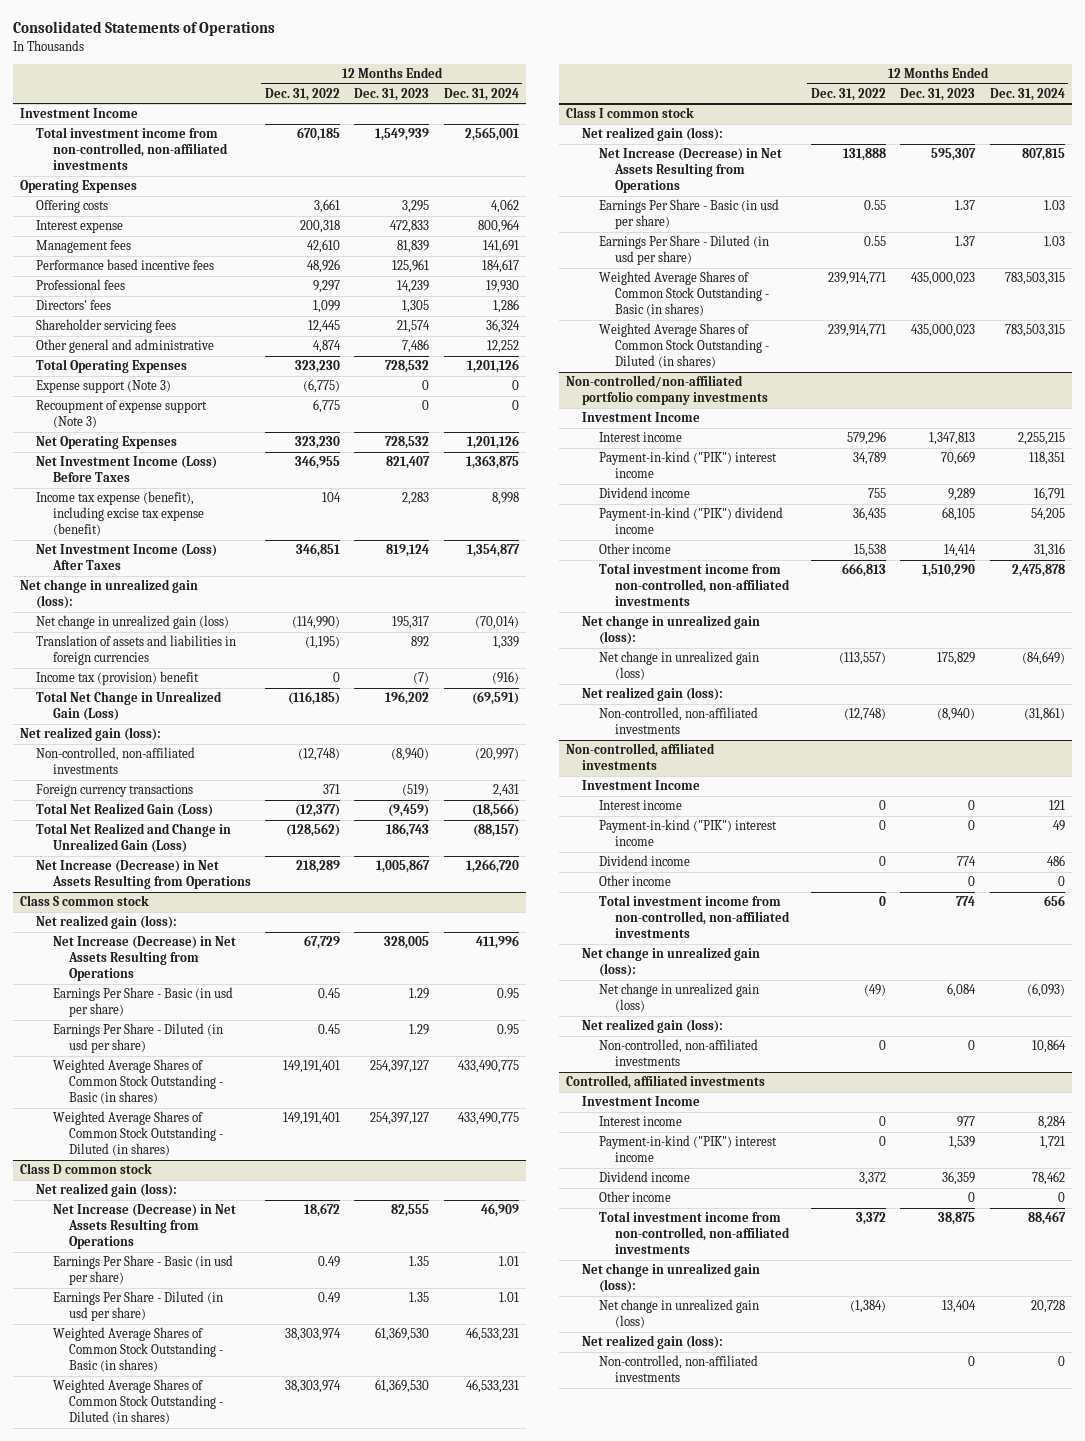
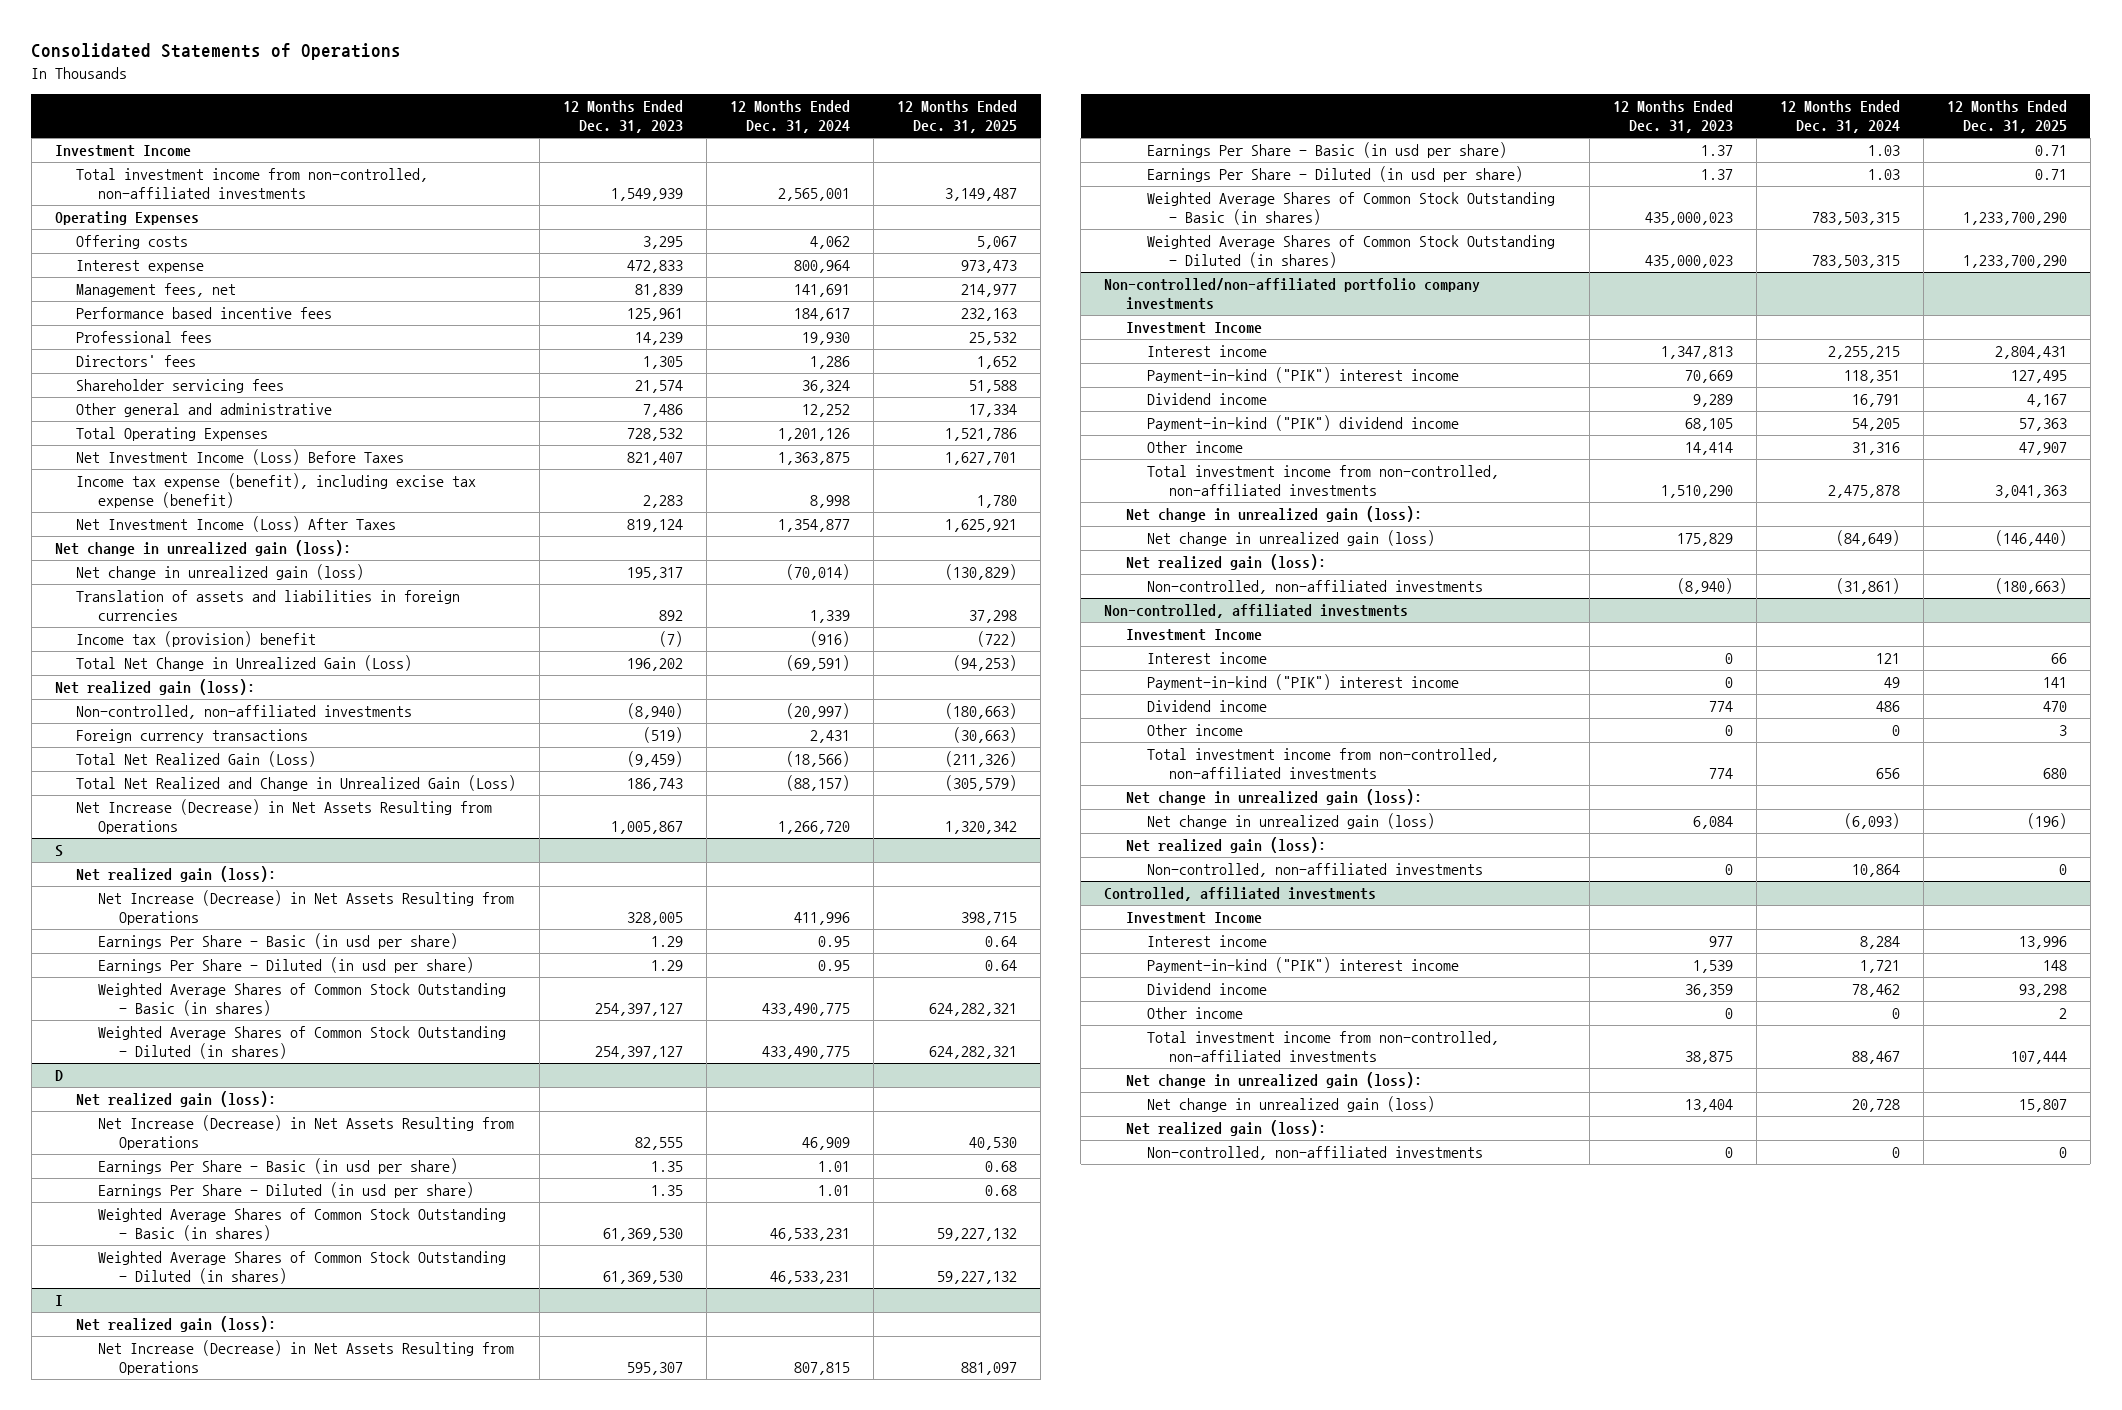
- | 12 Months Ended Dec. 31, 2022 | 12 Months Ended Dec. 31, 2023 | 12 Months Ended Dec. 31, 2024
+ | 12 Months Ended Dec. 31, 2023 | 12 Months Ended Dec. 31, 2024 | 12 Months Ended Dec. 31, 2025
- Management fees | 42,610 | 81,839 | 141,691
+ Management fees, net | 81,839 | 141,691 | 214,977
- Expense support (Note 3) | (6,775) | 0 | 0
- Recoupment of expense support (Note 3) | 6,775 | 0 | 0
- Net Operating Expenses | 323,230 | 728,532 | 1,201,126
- Class S common stock
+ S
- Class D common stock
+ D
- Class I common stock
+ I

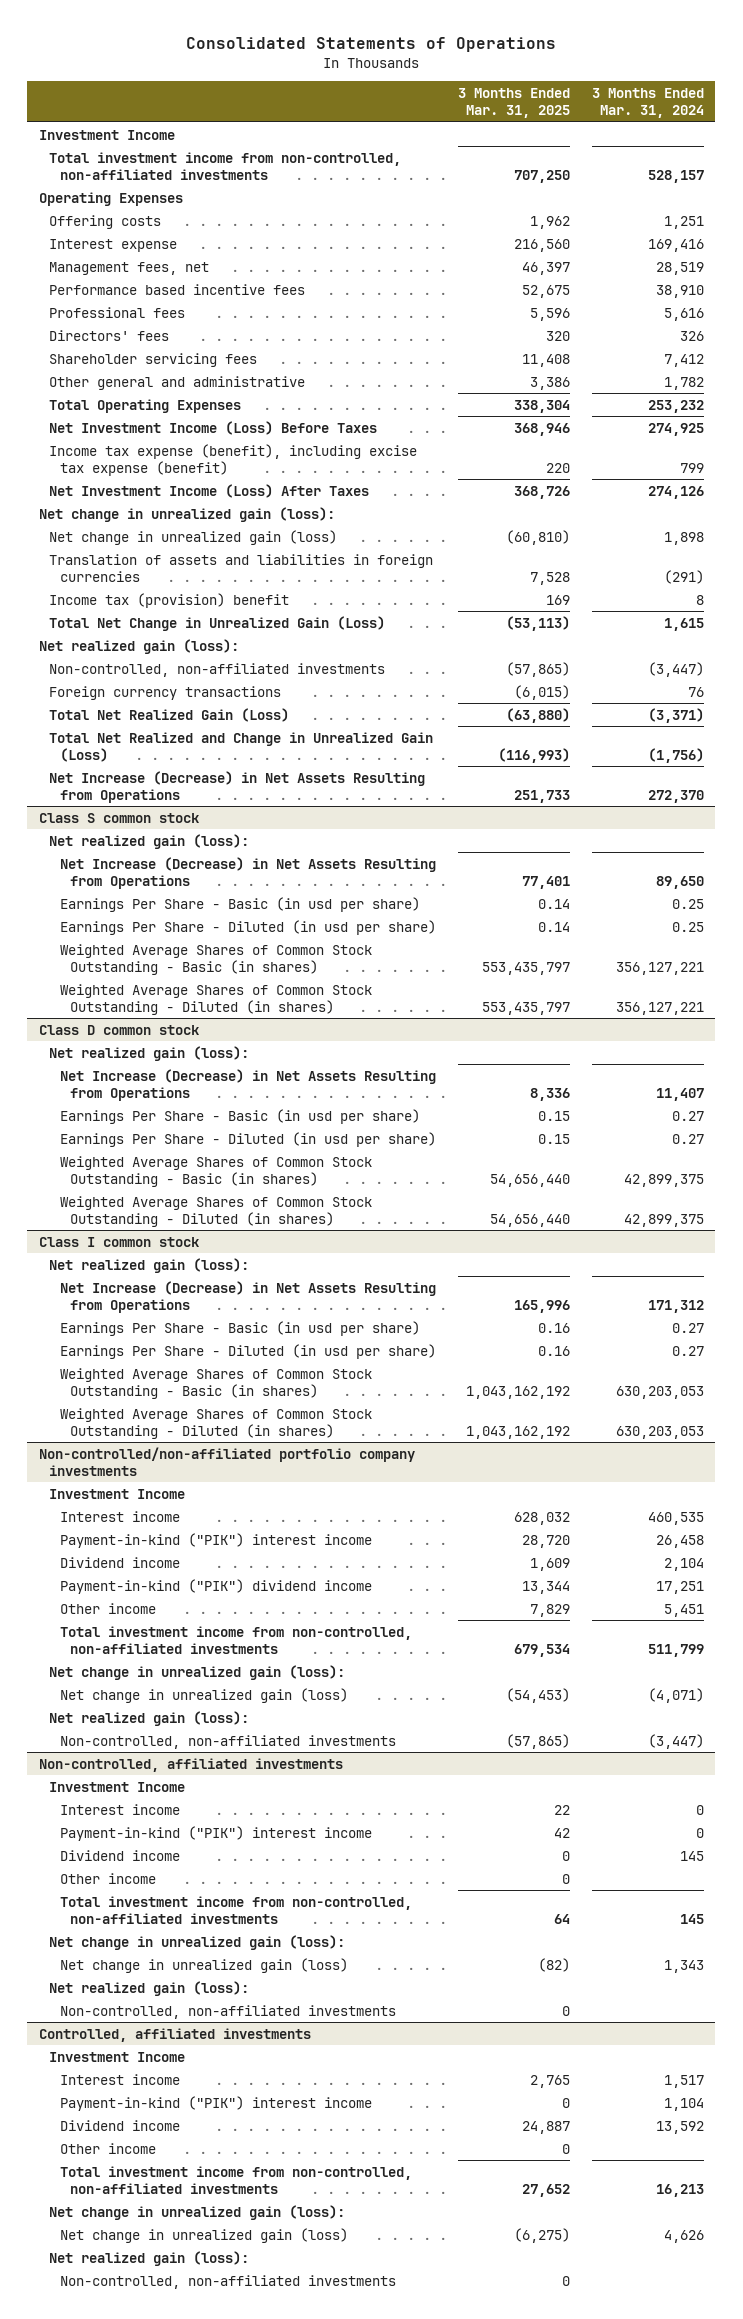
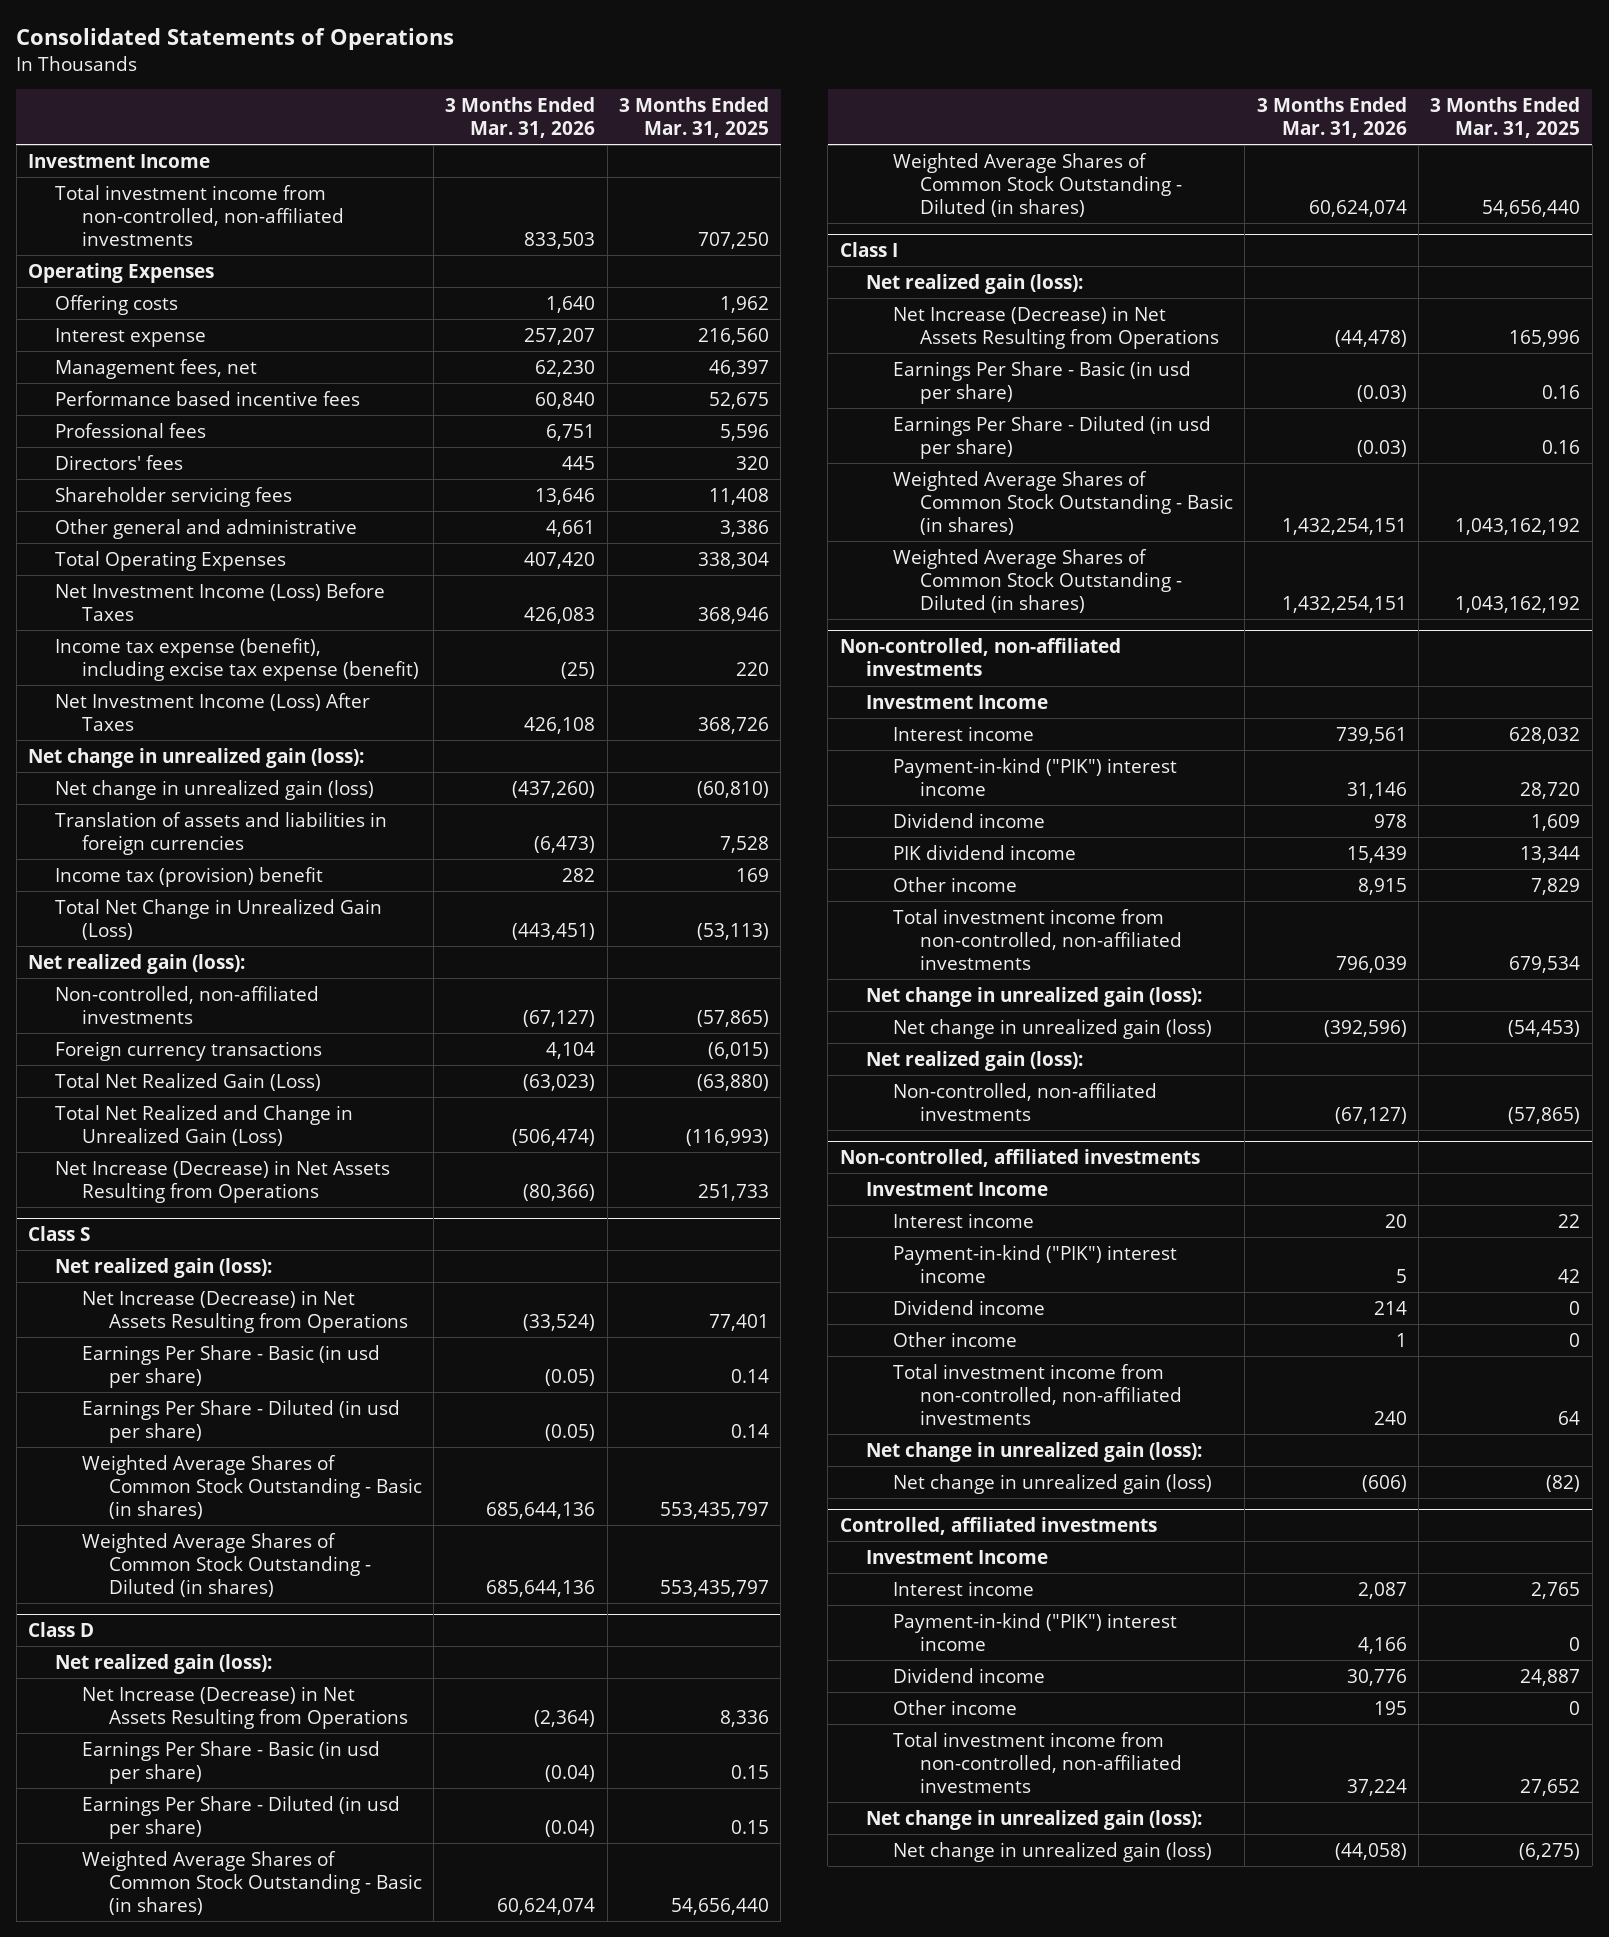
- | 3 Months Ended Mar. 31, 2025 | 3 Months Ended Mar. 31, 2024
+ | 3 Months Ended Mar. 31, 2026 | 3 Months Ended Mar. 31, 2025
- Class S common stock
+ Class S
- Class D common stock
+ Class D
- Class I common stock
+ Class I
- Non-controlled/non-affiliated portfolio company investments
+ Non-controlled, non-affiliated investments
- Payment-in-kind ("PIK") dividend income | 13,344 | 17,251
+ PIK dividend income | 15,439 | 13,344
@ Non-controlled, affiliated investments
- Net realized gain (loss):
- Non-controlled, non-affiliated investments | 0 |
@ Controlled, affiliated investments
- Net realized gain (loss):
- Non-controlled, non-affiliated investments | 0 |

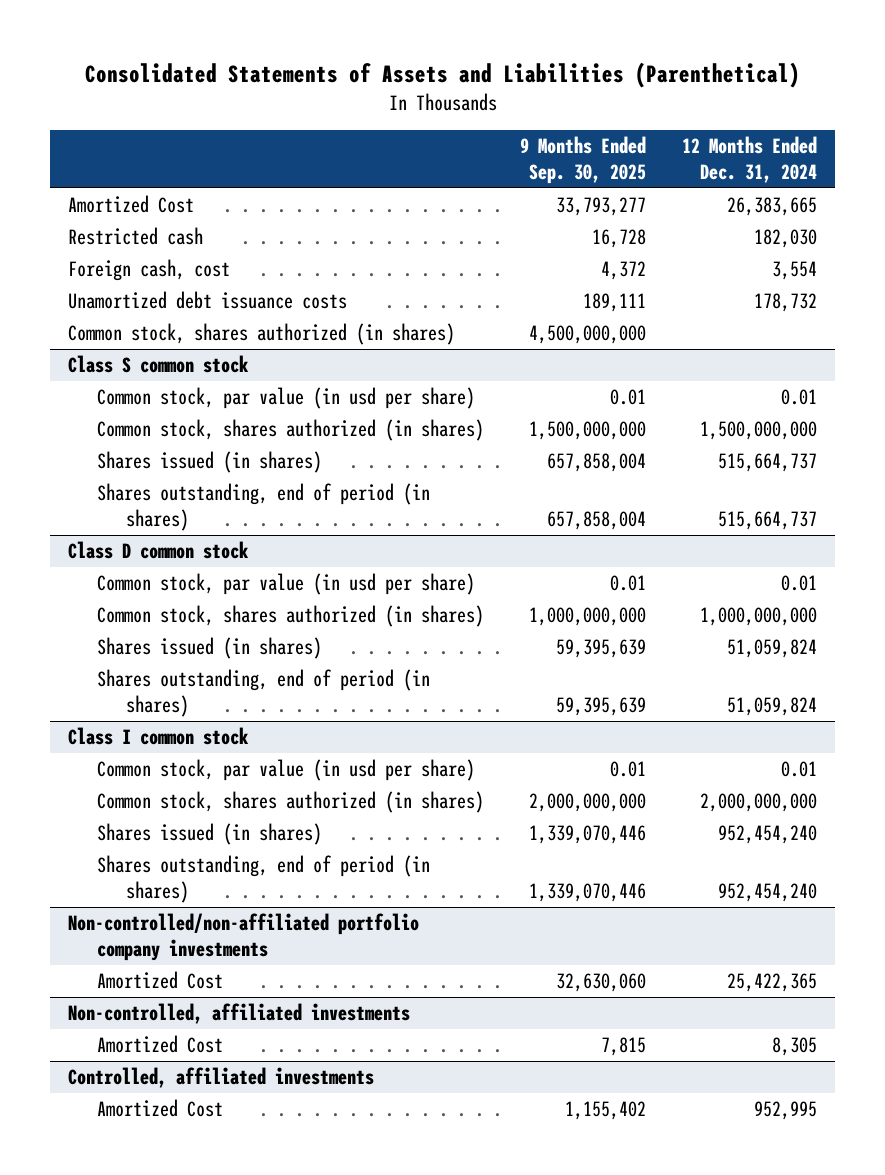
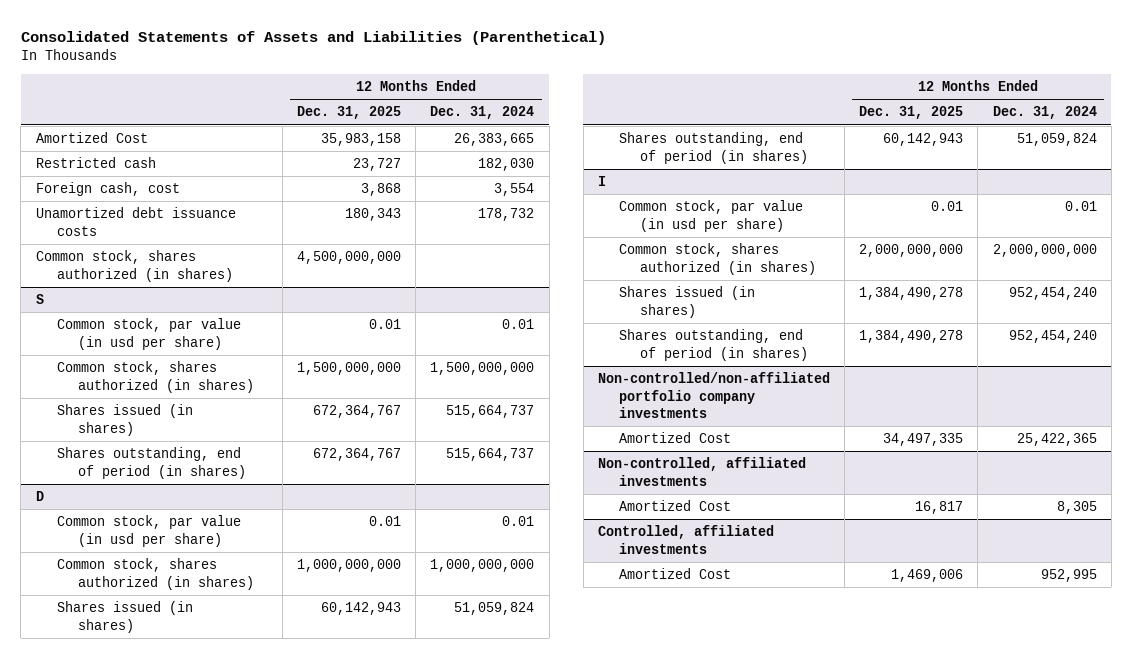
- | 9 Months Ended Sep. 30, 2025 | 12 Months Ended Dec. 31, 2024
+ | 12 Months Ended Dec. 31, 2025 | 12 Months Ended Dec. 31, 2024
- Class S common stock
+ S
- Class D common stock
+ D
- Class I common stock
+ I

